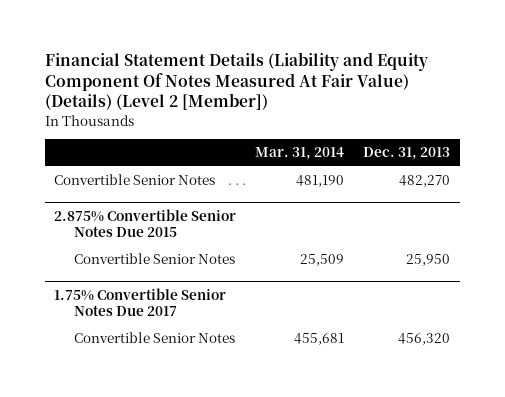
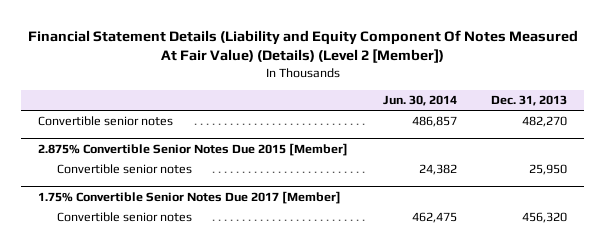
- | Mar. 31, 2014 | Dec. 31, 2013
+ | Jun. 30, 2014 | Dec. 31, 2013
- Convertible Senior Notes | 481,190 | 482,270
- 2.875% Convertible Senior Notes Due 2015
- Convertible Senior Notes | 25,509 | 25,950
- 1.75% Convertible Senior Notes Due 2017
- Convertible Senior Notes | 455,681 | 456,320
+ Convertible senior notes | 486,857 | 482,270
+ 2.875% Convertible Senior Notes Due 2015 [Member]
+ Convertible senior notes | 24,382 | 25,950
+ 1.75% Convertible Senior Notes Due 2017 [Member]
+ Convertible senior notes | 462,475 | 456,320

